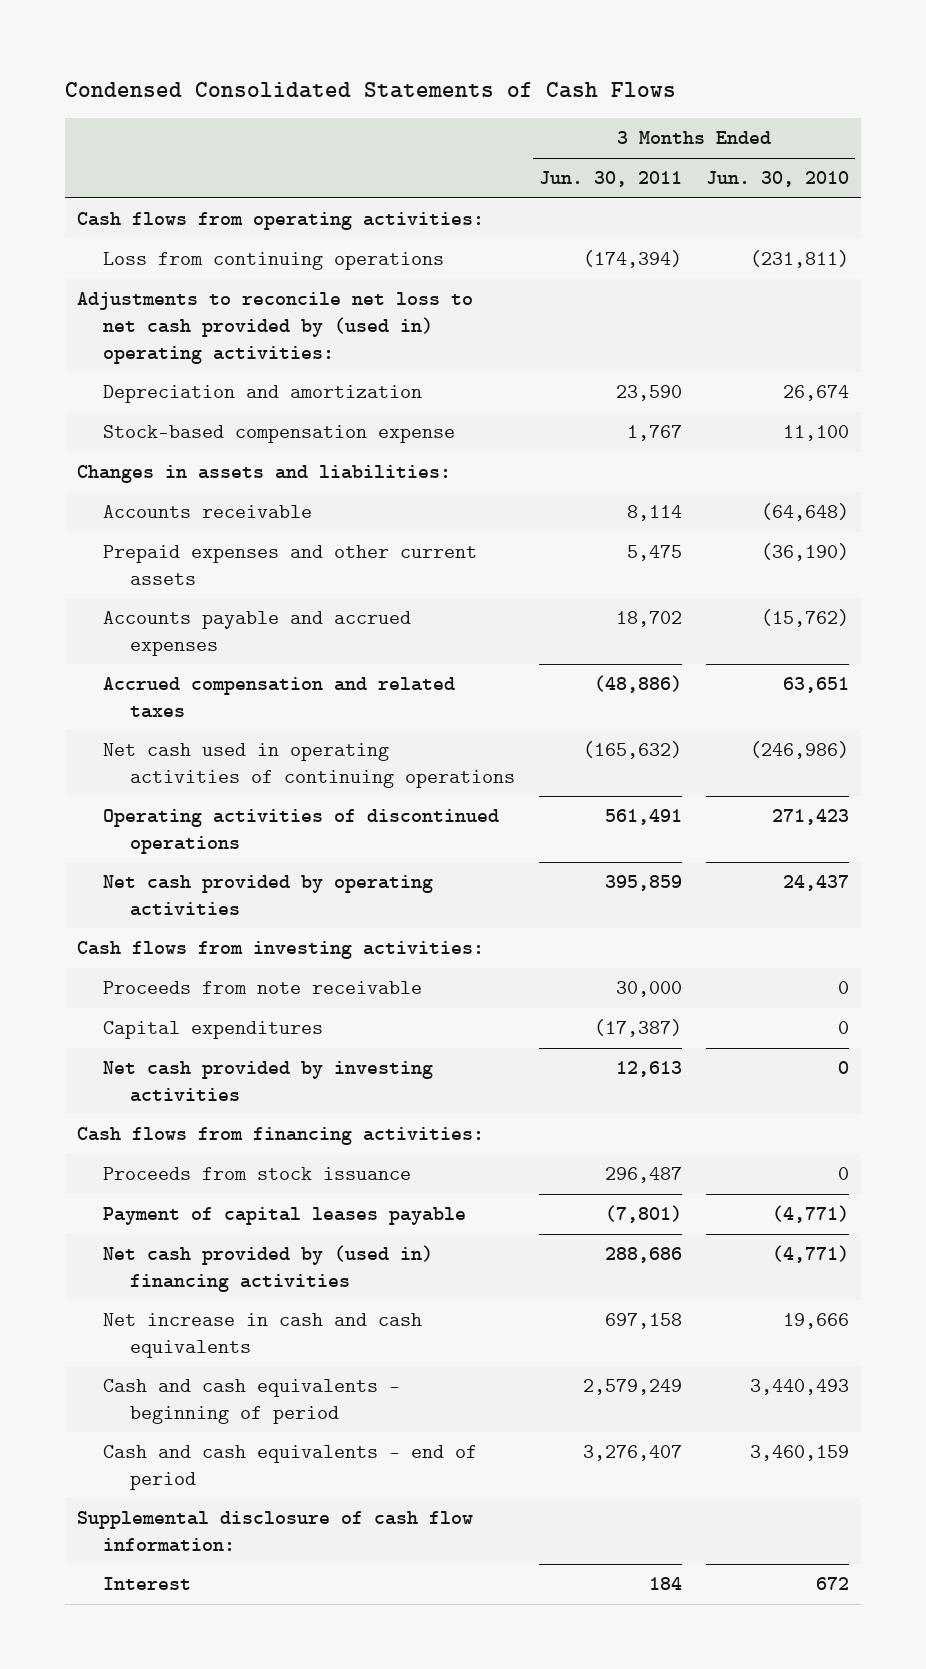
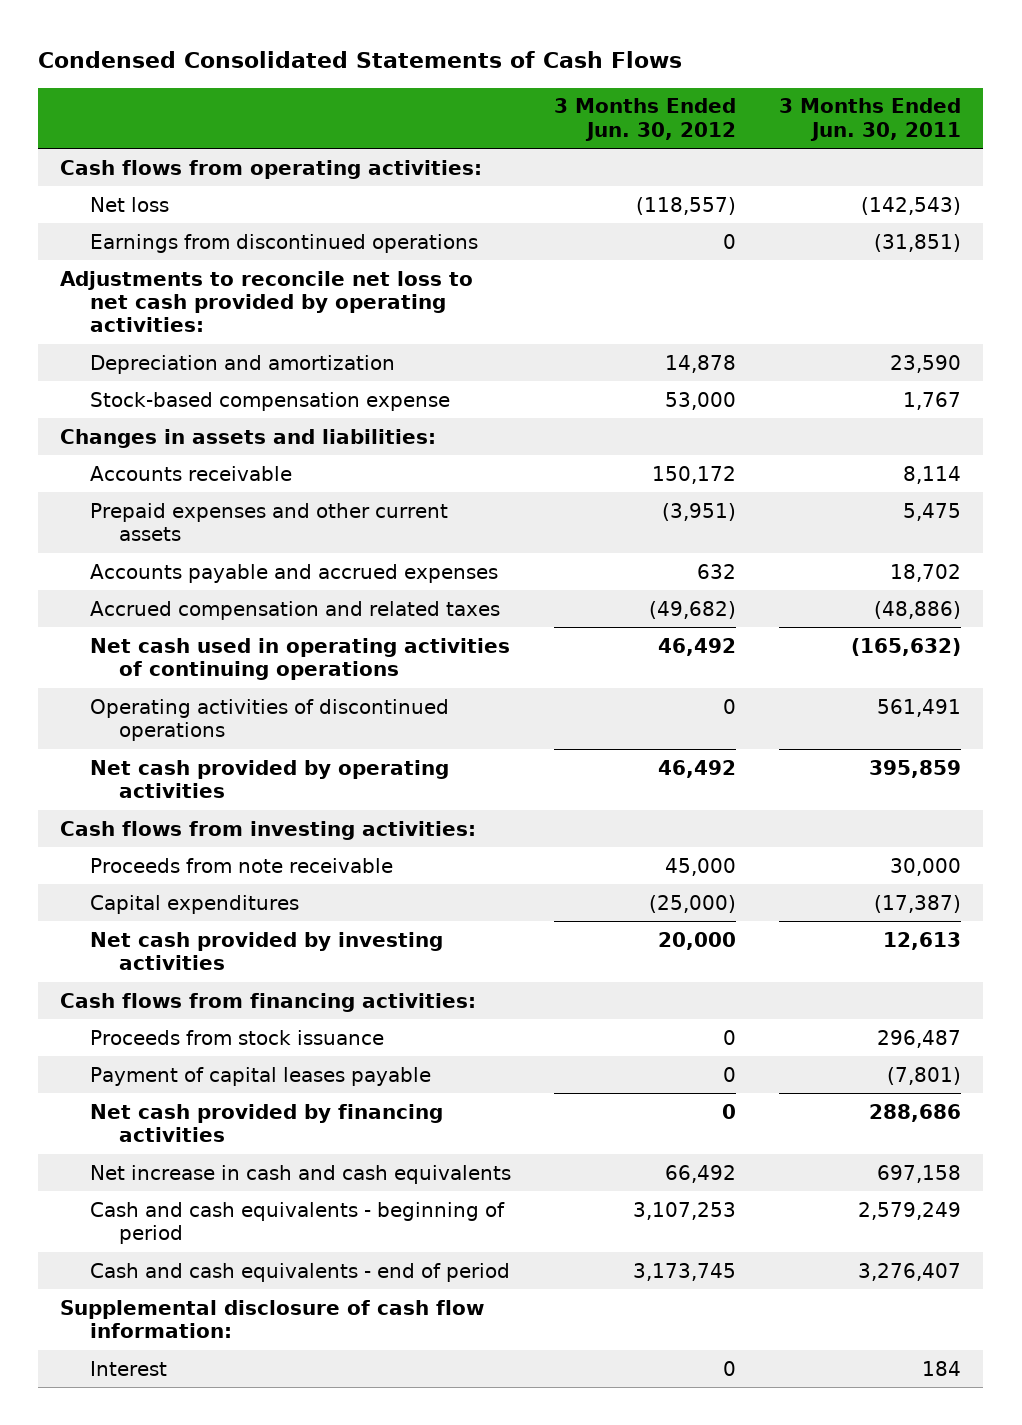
- | 3 Months Ended Jun. 30, 2011 | 3 Months Ended Jun. 30, 2010
+ | 3 Months Ended Jun. 30, 2012 | 3 Months Ended Jun. 30, 2011
- Loss from continuing operations | (174,394) | (231,811)
- Adjustments to reconcile net loss to net cash provided by (used in) operating activities:
+ Net loss | (118,557) | (142,543)
+ Earnings from discontinued operations | 0 | (31,851)
+ Adjustments to reconcile net loss to net cash provided by operating activities:
- Net cash provided by (used in) financing activities | 288,686 | (4,771)
+ Net cash provided by financing activities | 0 | 288,686

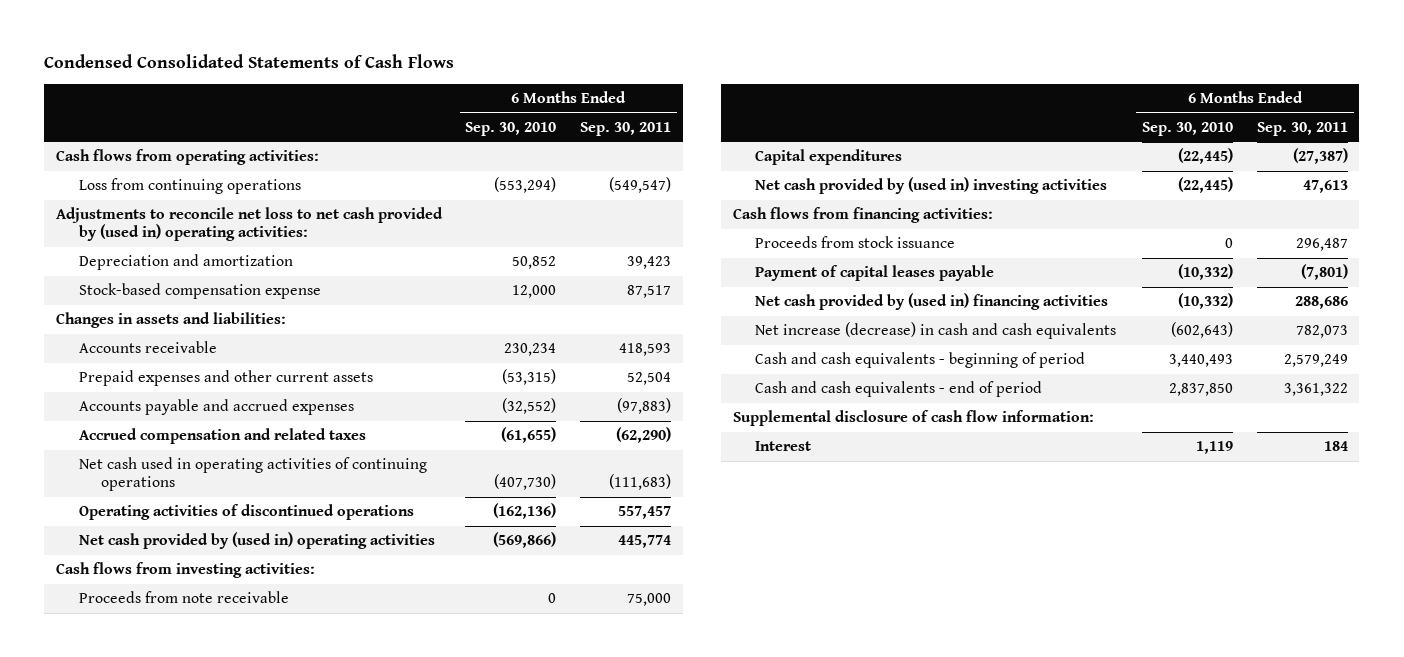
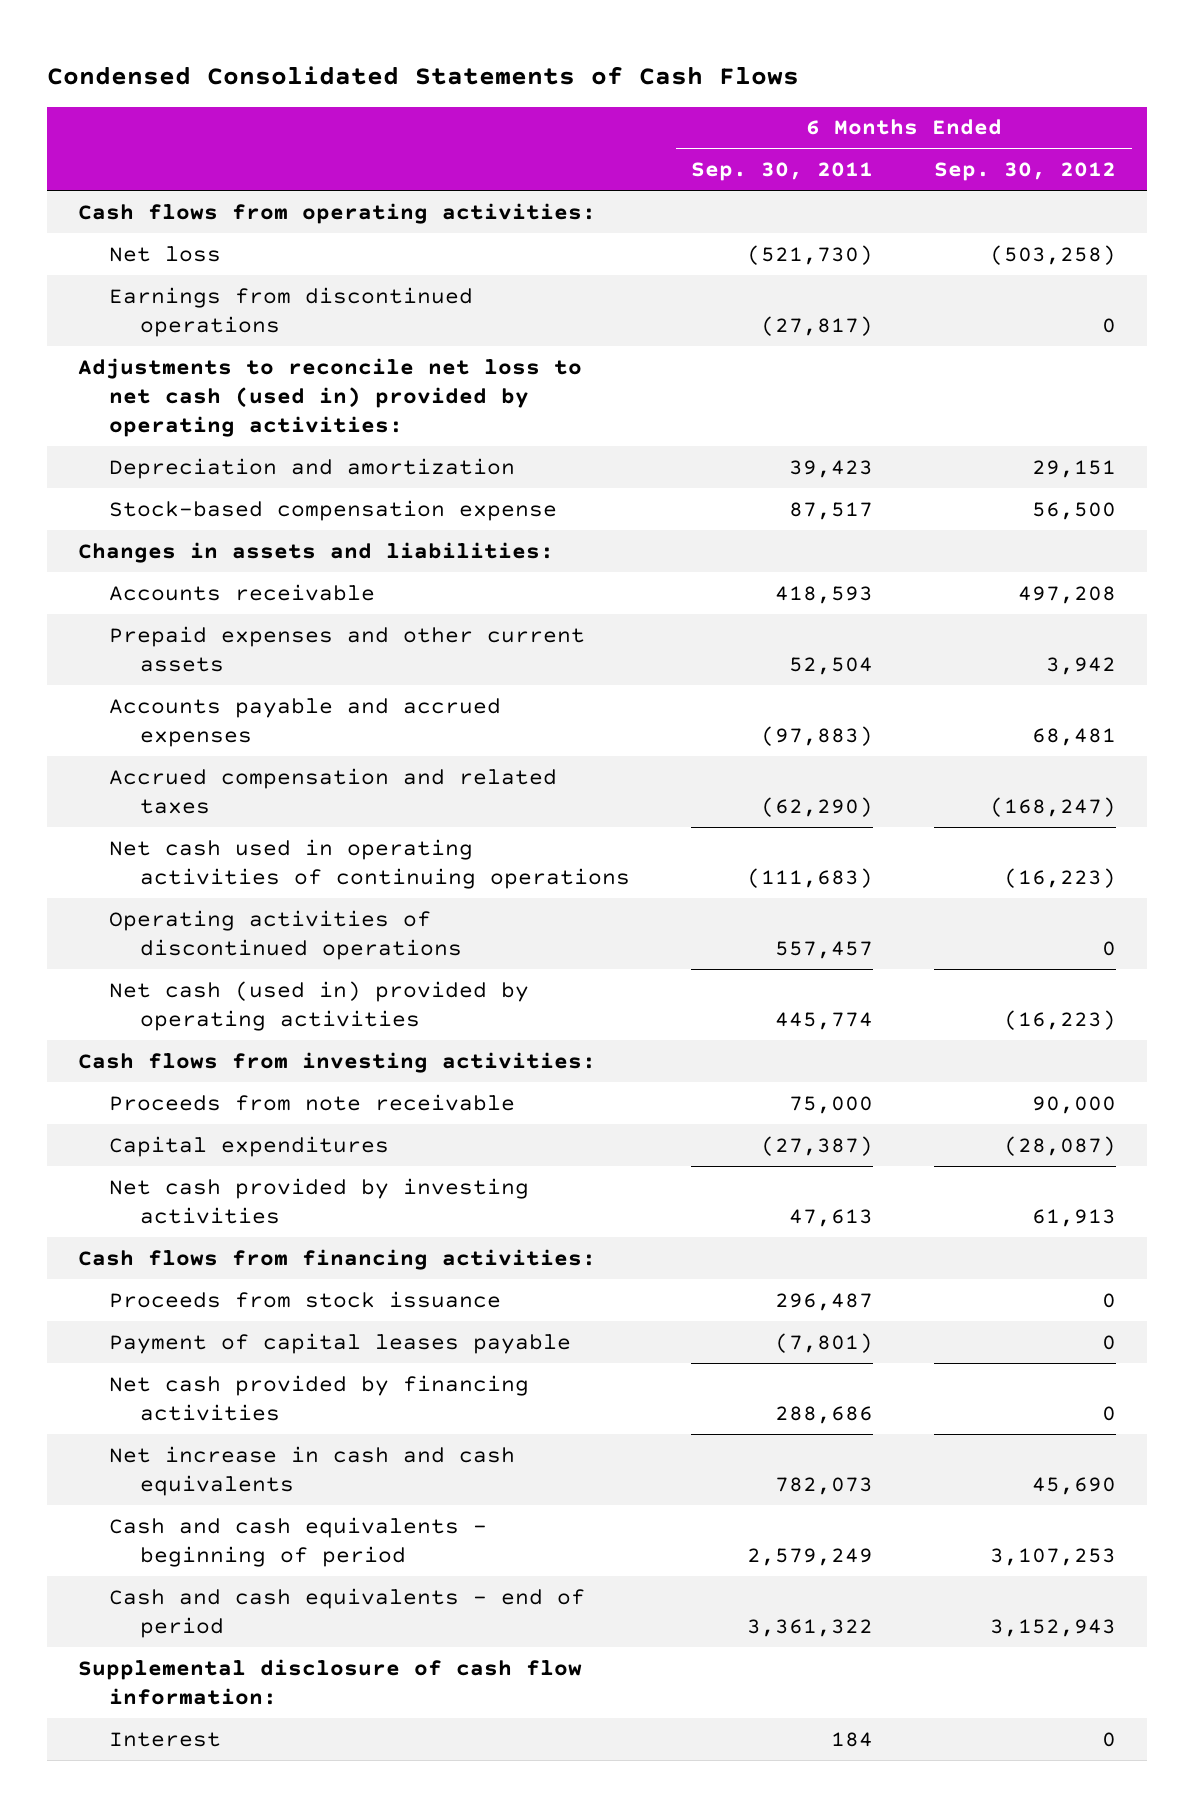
- | 6 Months Ended Sep. 30, 2010 | 6 Months Ended Sep. 30, 2011
+ | 6 Months Ended Sep. 30, 2011 | 6 Months Ended Sep. 30, 2012
- Loss from continuing operations | (553,294) | (549,547)
- Adjustments to reconcile net loss to net cash provided by (used in) operating activities:
+ Net loss | (521,730) | (503,258)
+ Earnings from discontinued operations | (27,817) | 0
+ Adjustments to reconcile net loss to net cash (used in) provided by operating activities:
- Net cash provided by (used in) operating activities | (569,866) | 445,774
+ Net cash (used in) provided by operating activities | 445,774 | (16,223)
- Net cash provided by (used in) investing activities | (22,445) | 47,613
+ Net cash provided by investing activities | 47,613 | 61,913
- Net cash provided by (used in) financing activities | (10,332) | 288,686
- Net increase (decrease) in cash and cash equivalents | (602,643) | 782,073
+ Net cash provided by financing activities | 288,686 | 0
+ Net increase in cash and cash equivalents | 782,073 | 45,690

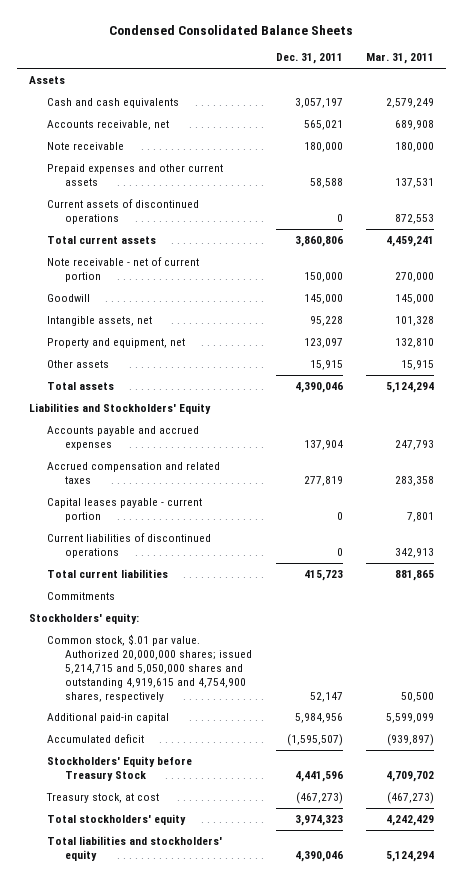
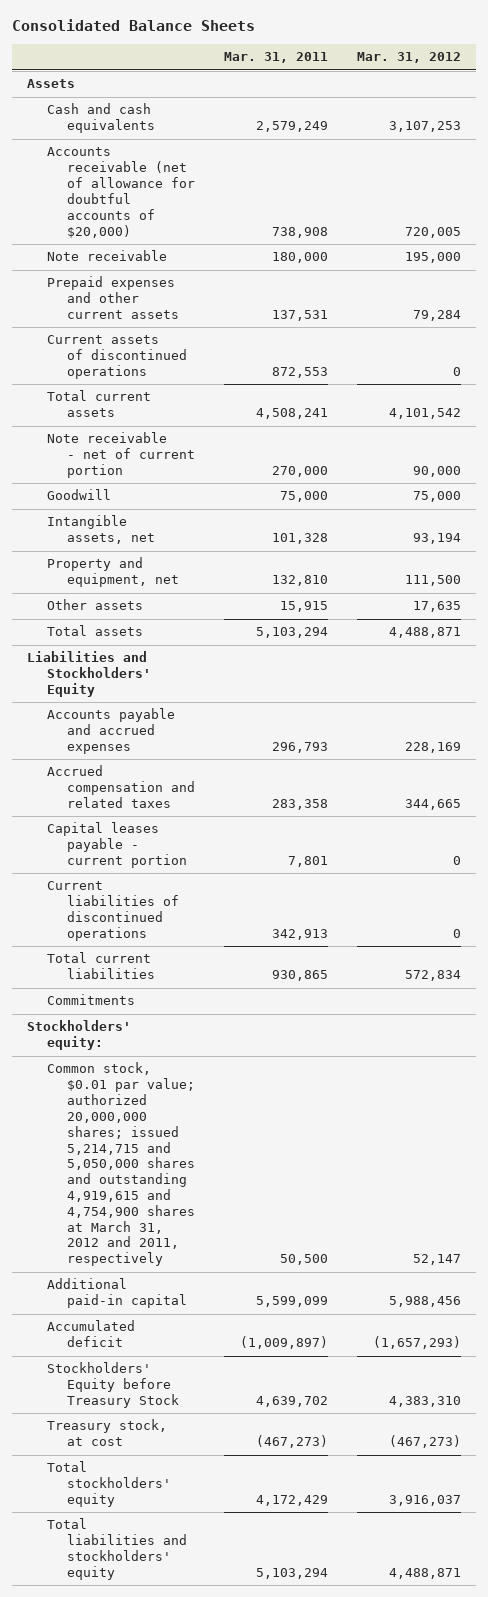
- Condensed Consolidated Balance Sheets
+ Consolidated Balance Sheets
- | Dec. 31, 2011 | Mar. 31, 2011
+ | Mar. 31, 2011 | Mar. 31, 2012
- Accounts receivable, net | 565,021 | 689,908
+ Accounts receivable (net of allowance for doubtful accounts of $20,000) | 738,908 | 720,005
- Total current assets | 3,860,806 | 4,459,241
+ Total current assets | 4,508,241 | 4,101,542
- Goodwill | 145,000 | 145,000
+ Goodwill | 75,000 | 75,000
- Total assets | 4,390,046 | 5,124,294
+ Total assets | 5,103,294 | 4,488,871
- Accounts payable and accrued expenses | 137,904 | 247,793
+ Accounts payable and accrued expenses | 296,793 | 228,169
- Total current liabilities | 415,723 | 881,865
+ Total current liabilities | 930,865 | 572,834
- Common stock, $.01 par value. Authorized 20,000,000 shares; issued 5,214,715 and 5,050,000 shares and outstanding 4,919,615 and 4,754,900 shares, respectively | 52,147 | 50,500
+ Common stock, $0.01 par value; authorized 20,000,000 shares; issued 5,214,715 and 5,050,000 shares and outstanding 4,919,615 and 4,754,900 shares at March 31, 2012 and 2011, respectively | 50,500 | 52,147
- Accumulated deficit | (1,595,507) | (939,897)
- Stockholders' Equity before Treasury Stock | 4,441,596 | 4,709,702
+ Accumulated deficit | (1,009,897) | (1,657,293)
+ Stockholders' Equity before Treasury Stock | 4,639,702 | 4,383,310
- Total stockholders' equity | 3,974,323 | 4,242,429
- Total liabilities and stockholders' equity | 4,390,046 | 5,124,294
+ Total stockholders' equity | 4,172,429 | 3,916,037
+ Total liabilities and stockholders' equity | 5,103,294 | 4,488,871

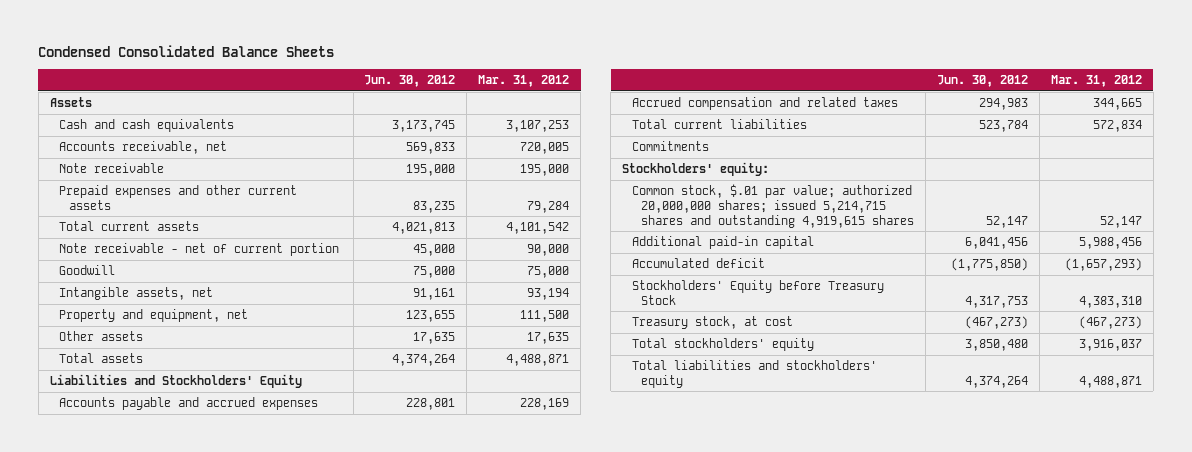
- Consolidated Balance Sheets
+ Condensed Consolidated Balance Sheets
- | Mar. 31, 2011 | Mar. 31, 2012
+ | Jun. 30, 2012 | Mar. 31, 2012
- Accounts receivable (net of allowance for doubtful accounts of $20,000) | 738,908 | 720,005
+ Accounts receivable, net | 569,833 | 720,005
- Current assets of discontinued operations | 872,553 | 0
- Capital leases payable - current portion | 7,801 | 0
- Current liabilities of discontinued operations | 342,913 | 0
- Common stock, $0.01 par value; authorized 20,000,000 shares; issued 5,214,715 and 5,050,000 shares and outstanding 4,919,615 and 4,754,900 shares at March 31, 2012 and 2011, respectively | 50,500 | 52,147
+ Common stock, $.01 par value; authorized 20,000,000 shares; issued 5,214,715 shares and outstanding 4,919,615 shares | 52,147 | 52,147

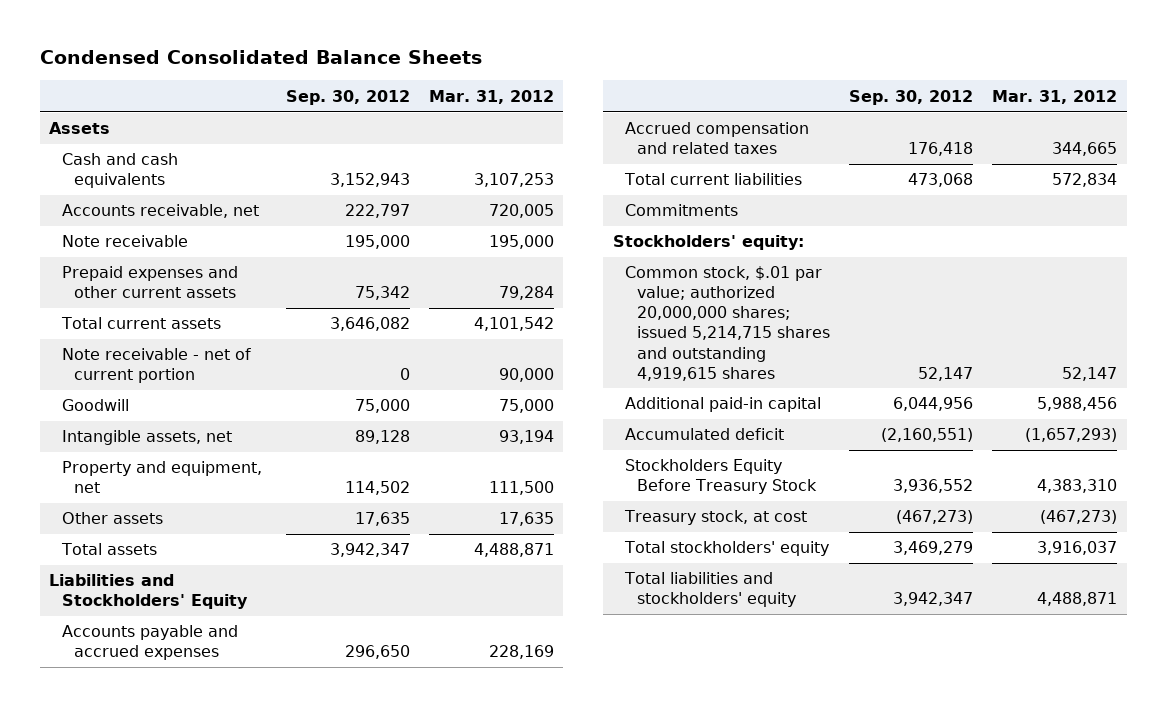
- | Jun. 30, 2012 | Mar. 31, 2012
+ | Sep. 30, 2012 | Mar. 31, 2012
- Stockholders' Equity before Treasury Stock | 4,317,753 | 4,383,310
+ Stockholders Equity Before Treasury Stock | 3,936,552 | 4,383,310

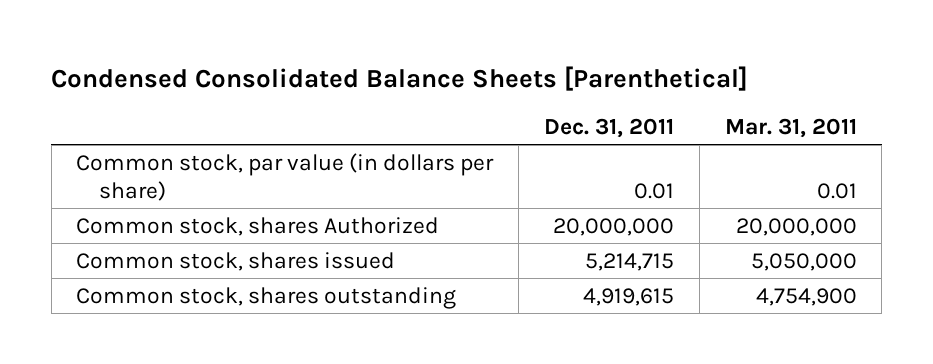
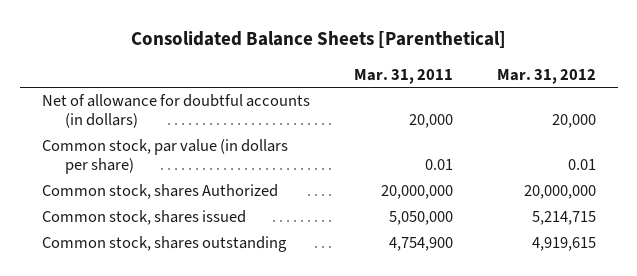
- Condensed Consolidated Balance Sheets [Parenthetical]
+ Consolidated Balance Sheets [Parenthetical]
- | Dec. 31, 2011 | Mar. 31, 2011
+ | Mar. 31, 2011 | Mar. 31, 2012
+ Net of allowance for doubtful accounts (in dollars) | 20,000 | 20,000

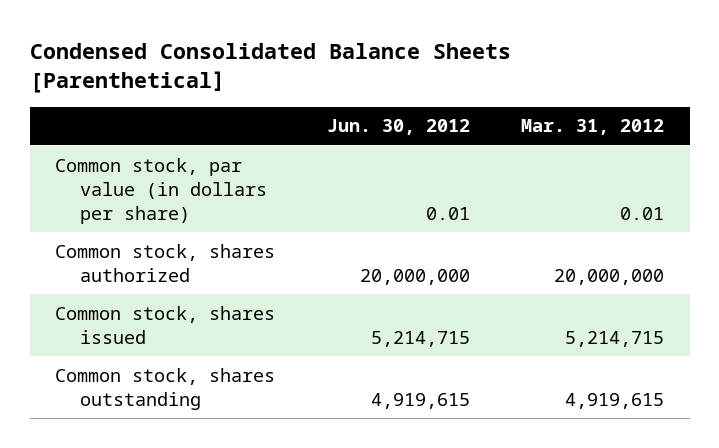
- Consolidated Balance Sheets [Parenthetical]
+ Condensed Consolidated Balance Sheets [Parenthetical]
- | Mar. 31, 2011 | Mar. 31, 2012
+ | Jun. 30, 2012 | Mar. 31, 2012
- Net of allowance for doubtful accounts (in dollars) | 20,000 | 20,000
- Common stock, shares Authorized | 20,000,000 | 20,000,000
+ Common stock, shares authorized | 20,000,000 | 20,000,000

